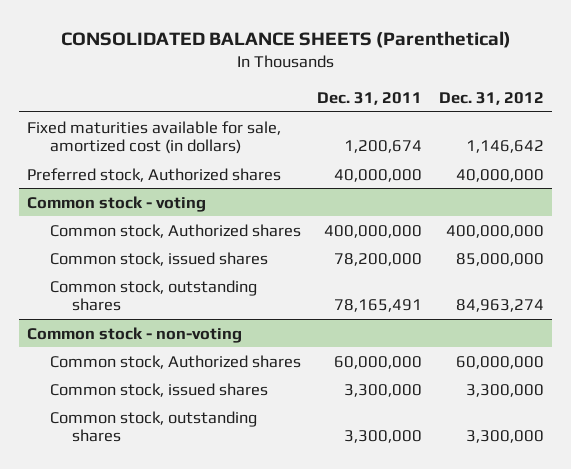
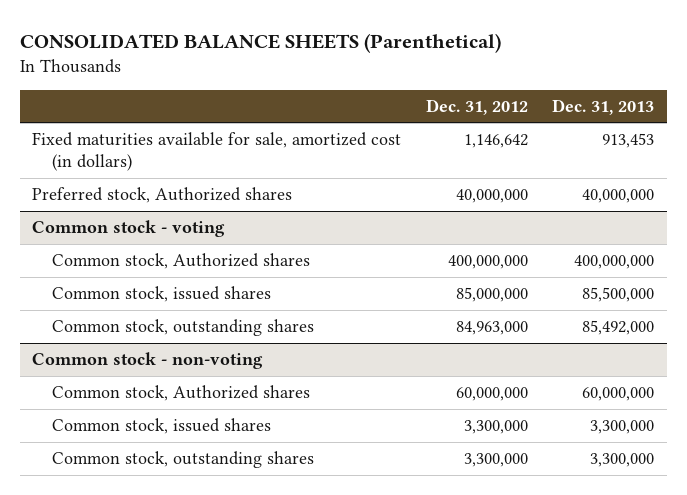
- | Dec. 31, 2011 | Dec. 31, 2012
+ | Dec. 31, 2012 | Dec. 31, 2013
@ Common stock - voting
- Common stock, outstanding shares | 78,165,491 | 84,963,274
+ Common stock, outstanding shares | 84,963,000 | 85,492,000

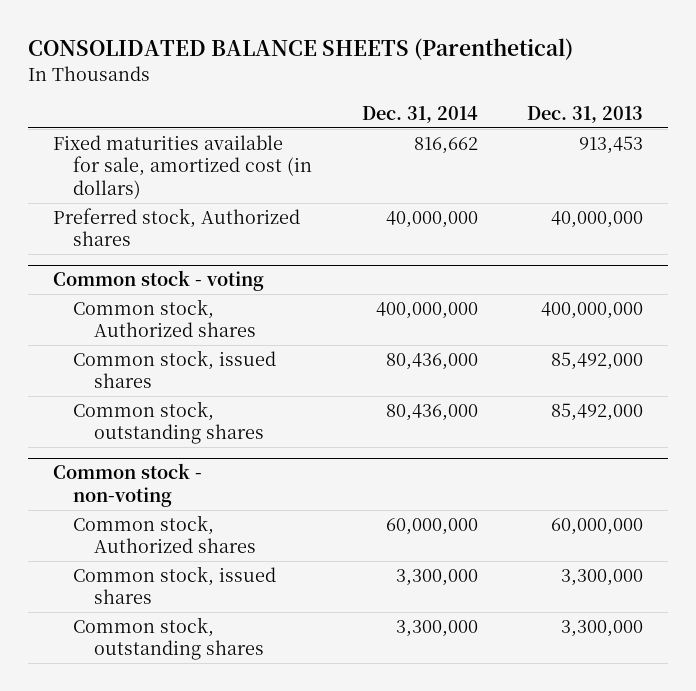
- | Dec. 31, 2012 | Dec. 31, 2013
+ | Dec. 31, 2014 | Dec. 31, 2013
@ Common stock - voting
- Common stock, issued shares | 85,000,000 | 85,500,000
+ Common stock, issued shares | 80,436,000 | 85,492,000

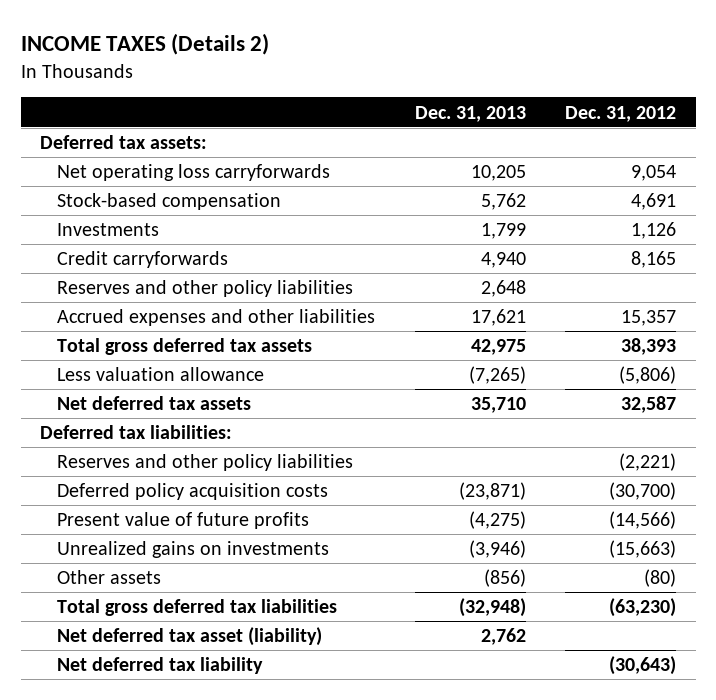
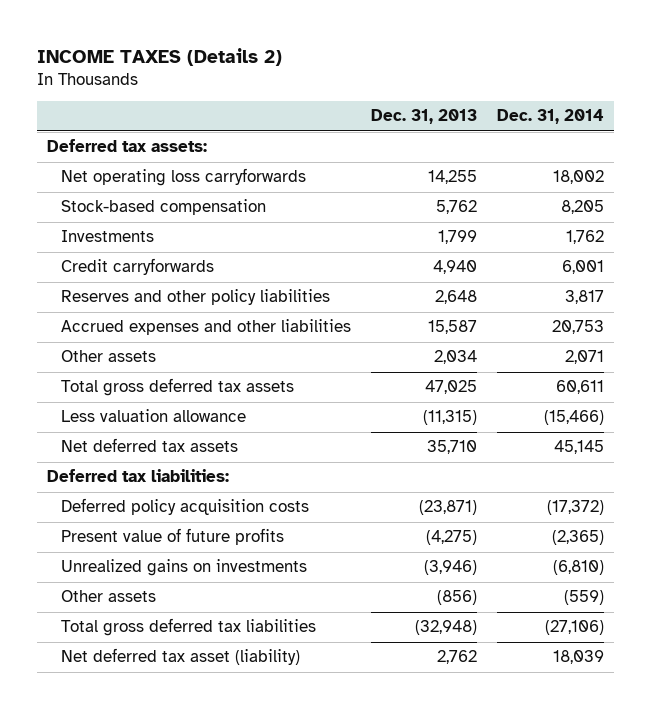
- | Dec. 31, 2013 | Dec. 31, 2012
+ | Dec. 31, 2013 | Dec. 31, 2014
- Net operating loss carryforwards | 10,205 | 9,054
+ Net operating loss carryforwards | 14,255 | 18,002
- Accrued expenses and other liabilities | 17,621 | 15,357
- Total gross deferred tax assets | 42,975 | 38,393
- Less valuation allowance | (7,265) | (5,806)
+ Accrued expenses and other liabilities | 15,587 | 20,753
+ Other assets | 2,034 | 2,071
+ Total gross deferred tax assets | 47,025 | 60,611
+ Less valuation allowance | (11,315) | (15,466)
- Reserves and other policy liabilities | | (2,221)
- Net deferred tax liability | | (30,643)

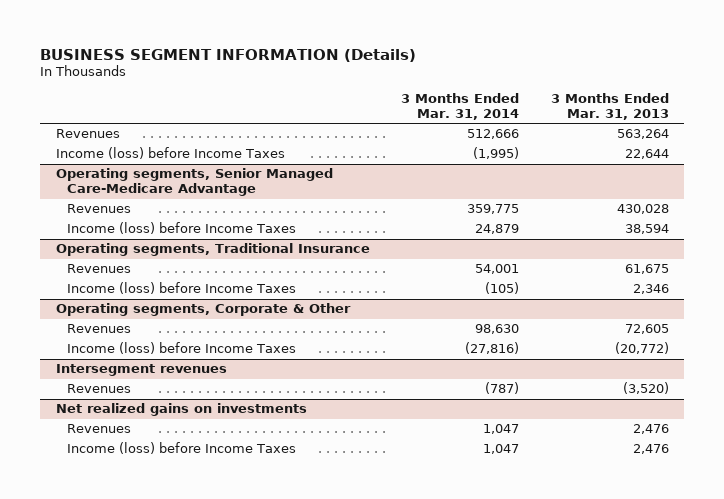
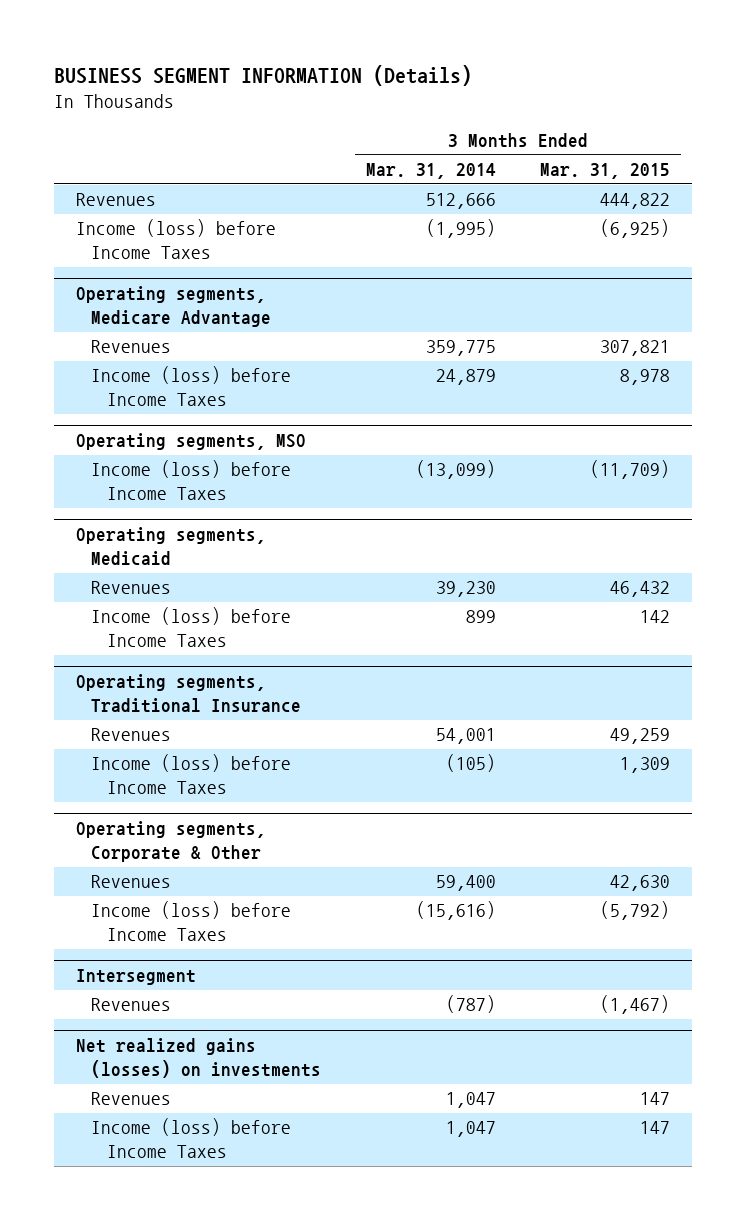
- | 3 Months Ended Mar. 31, 2014 | 3 Months Ended Mar. 31, 2013
+ | 3 Months Ended Mar. 31, 2014 | 3 Months Ended Mar. 31, 2015
- Operating segments, Senior Managed Care-Medicare Advantage
+ Operating segments, Medicare Advantage
+ Operating segments, MSO
+ Income (loss) before Income Taxes | (13,099) | (11,709)
+ Operating segments, Medicaid
+ Revenues | 39,230 | 46,432
+ Income (loss) before Income Taxes | 899 | 142
@ Operating segments, Corporate & Other
- Revenues | 98,630 | 72,605
- Income (loss) before Income Taxes | (27,816) | (20,772)
- Intersegment revenues
@ Operating segments, Corporate & Other
+ Revenues | 59,400 | 42,630
+ Income (loss) before Income Taxes | (15,616) | (5,792)
+ Intersegment
- Net realized gains on investments
+ Net realized gains (losses) on investments

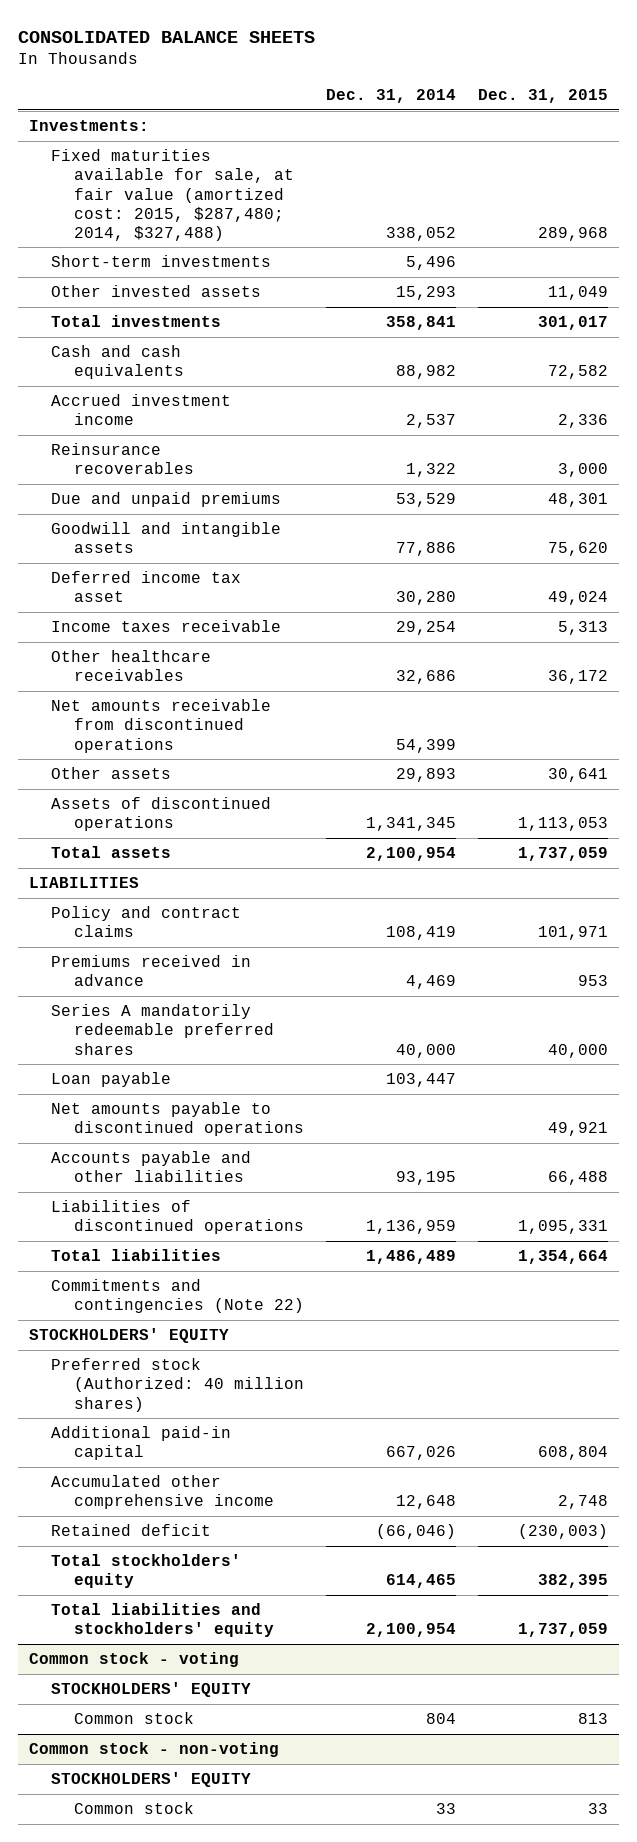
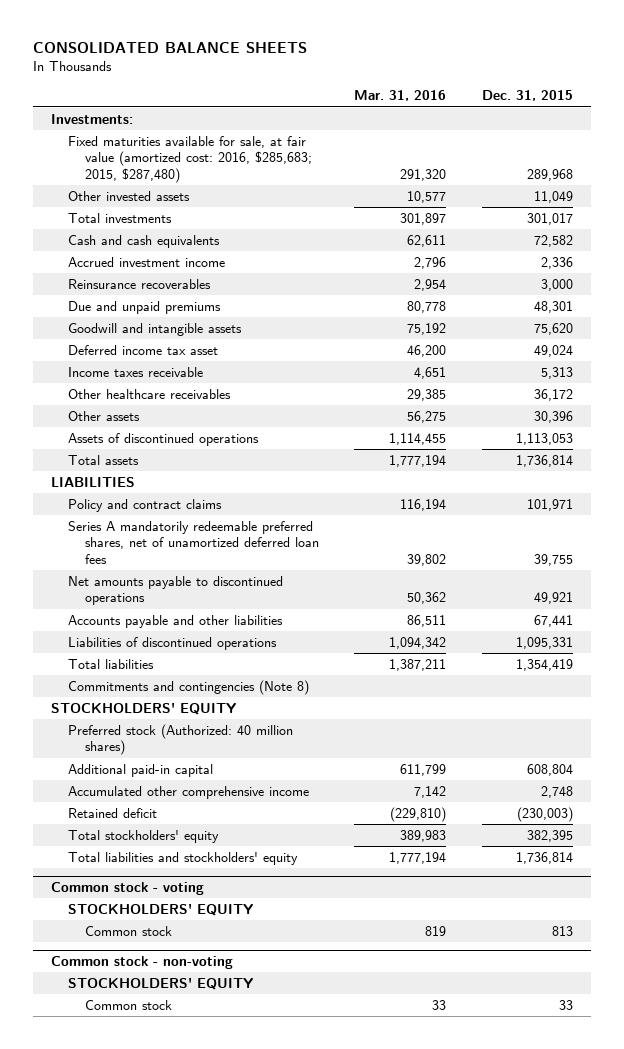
- | Dec. 31, 2014 | Dec. 31, 2015
+ | Mar. 31, 2016 | Dec. 31, 2015
- Fixed maturities available for sale, at fair value (amortized cost: 2015, $287,480; 2014, $327,488) | 338,052 | 289,968
- Short-term investments | 5,496 |
+ Fixed maturities available for sale, at fair value (amortized cost: 2016, $285,683; 2015, $287,480) | 291,320 | 289,968
- Net amounts receivable from discontinued operations | 54,399 |
- Other assets | 29,893 | 30,641
+ Other assets | 56,275 | 30,396
- Total assets | 2,100,954 | 1,737,059
+ Total assets | 1,777,194 | 1,736,814
- Premiums received in advance | 4,469 | 953
- Series A mandatorily redeemable preferred shares | 40,000 | 40,000
- Loan payable | 103,447 |
+ Series A mandatorily redeemable preferred shares, net of unamortized deferred loan fees | 39,802 | 39,755
- Accounts payable and other liabilities | 93,195 | 66,488
+ Accounts payable and other liabilities | 86,511 | 67,441
- Total liabilities | 1,486,489 | 1,354,664
- Commitments and contingencies (Note 22)
+ Total liabilities | 1,387,211 | 1,354,419
+ Commitments and contingencies (Note 8)
- Total liabilities and stockholders' equity | 2,100,954 | 1,737,059
+ Total liabilities and stockholders' equity | 1,777,194 | 1,736,814

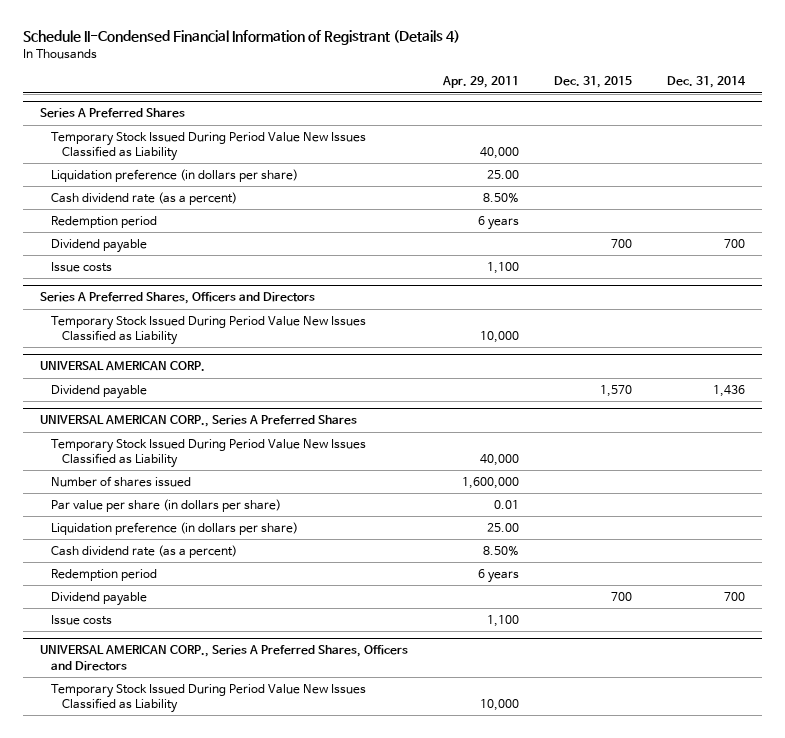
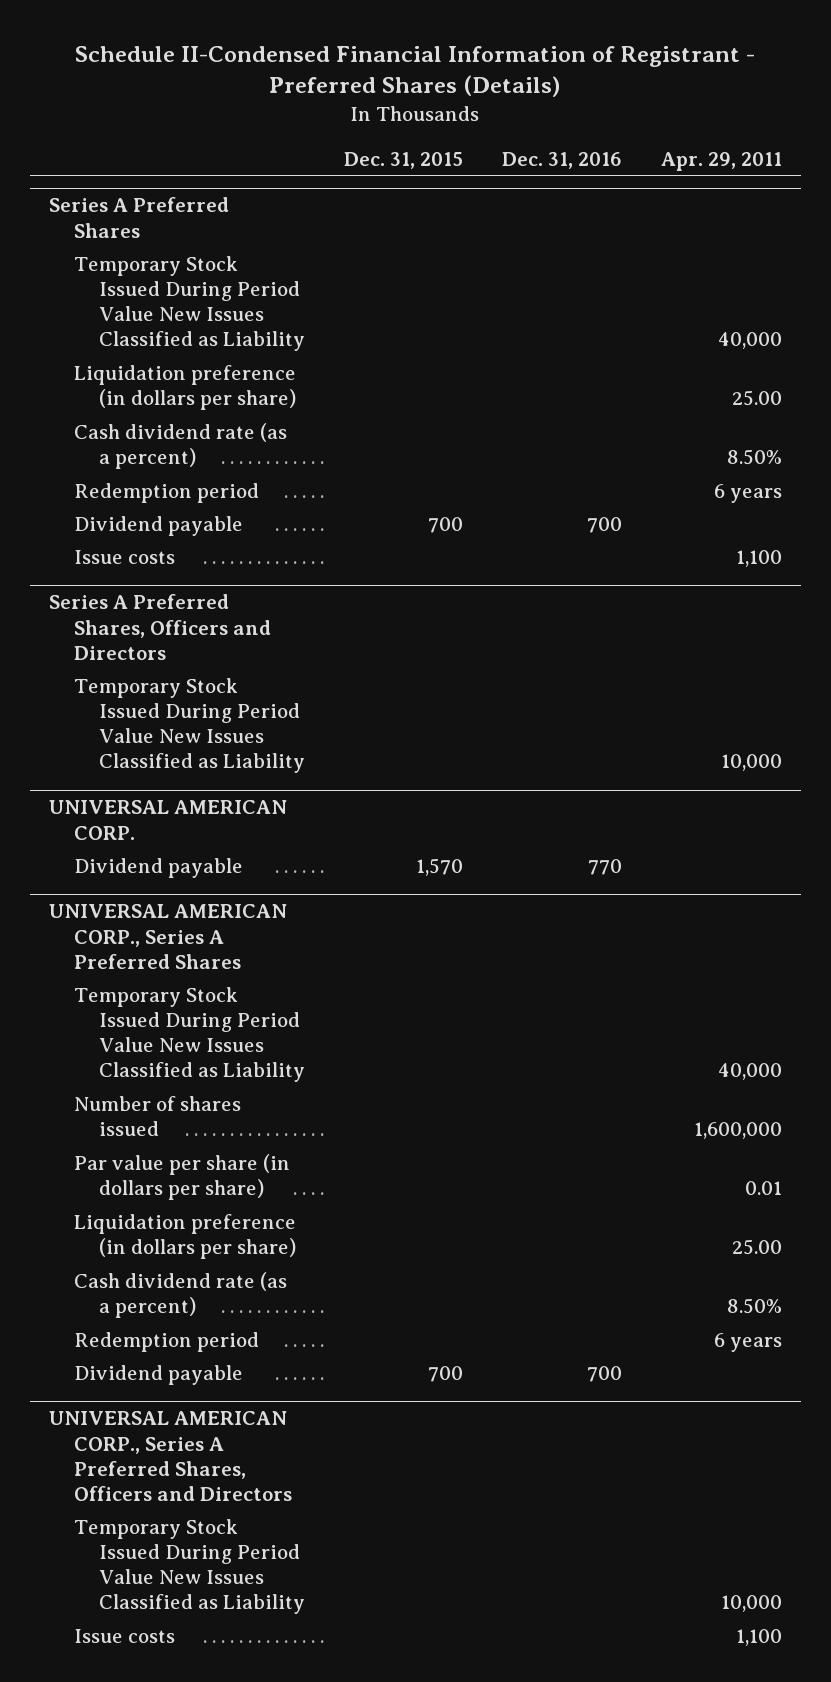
- Schedule II-Condensed Financial Information of Registrant (Details 4)
+ Schedule II-Condensed Financial Information of Registrant - Preferred Shares (Details)
- | Apr. 29, 2011 | Dec. 31, 2015 | Dec. 31, 2014
+ | Dec. 31, 2015 | Dec. 31, 2016 | Apr. 29, 2011
@ UNIVERSAL AMERICAN CORP., Series A Preferred Shares
- Issue costs | 1,100 | |
@ UNIVERSAL AMERICAN CORP., Series A Preferred Shares, Officers and Directors
+ Issue costs | | | 1,100

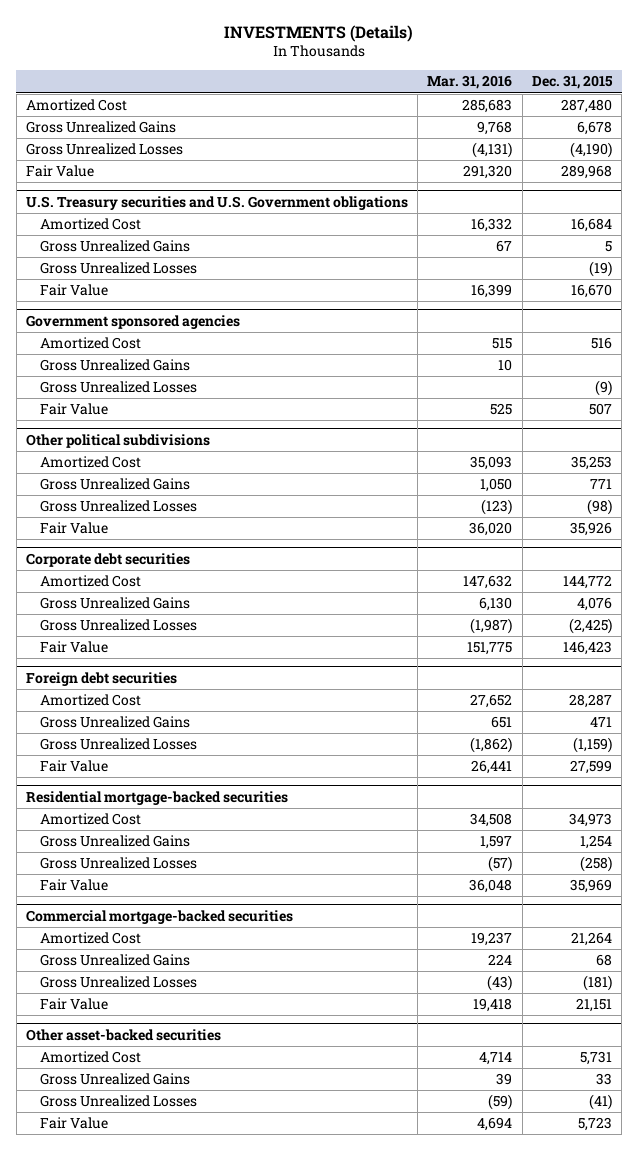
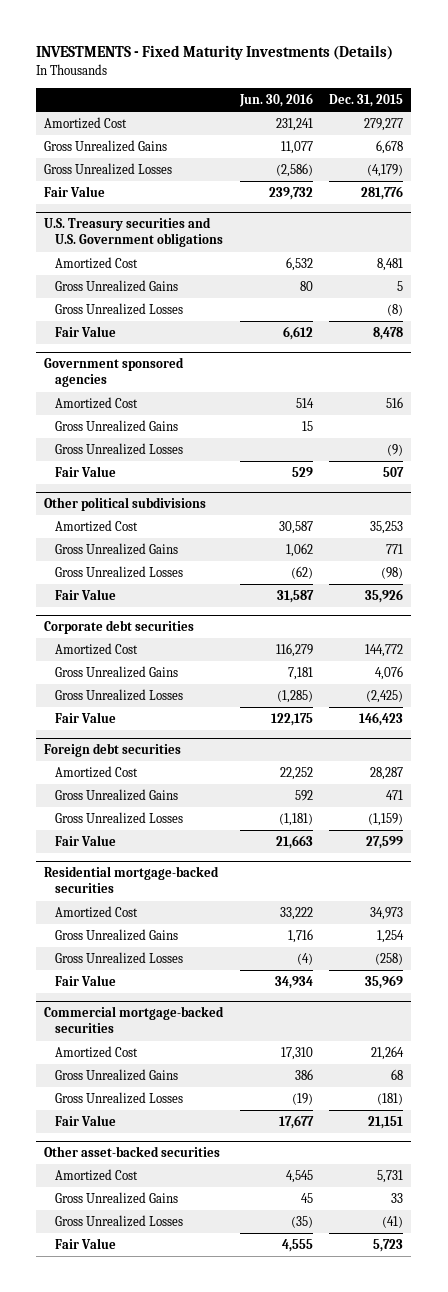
- INVESTMENTS (Details)
+ INVESTMENTS - Fixed Maturity Investments (Details)
- | Mar. 31, 2016 | Dec. 31, 2015
+ | Jun. 30, 2016 | Dec. 31, 2015
- Amortized Cost | 285,683 | 287,480
+ Amortized Cost | 231,241 | 279,277
- Gross Unrealized Losses | (4,131) | (4,190)
- Fair Value | 291,320 | 289,968
+ Gross Unrealized Losses | (2,586) | (4,179)
+ Fair Value | 239,732 | 281,776
@ U.S. Treasury securities and U.S. Government obligations
- Amortized Cost | 16,332 | 16,684
+ Amortized Cost | 6,532 | 8,481
- Gross Unrealized Losses | | (19)
- Fair Value | 16,399 | 16,670
+ Gross Unrealized Losses | | (8)
+ Fair Value | 6,612 | 8,478

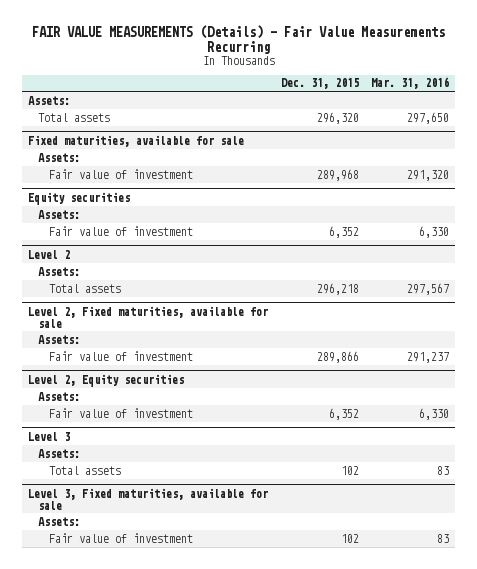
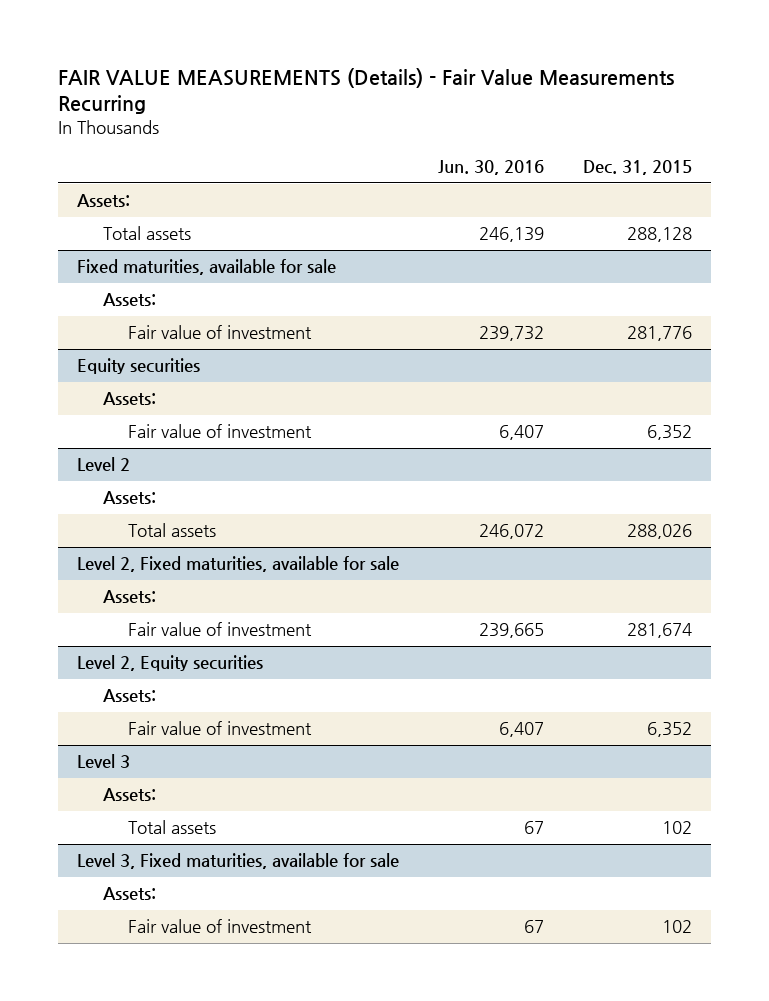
- | Dec. 31, 2015 | Mar. 31, 2016
+ | Jun. 30, 2016 | Dec. 31, 2015
- Total assets | 296,320 | 297,650
+ Total assets | 246,139 | 288,128
@ Fixed maturities, available for sale
- Fair value of investment | 289,968 | 291,320
+ Fair value of investment | 239,732 | 281,776
@ Level 2
- Total assets | 296,218 | 297,567
+ Total assets | 246,072 | 288,026
@ Level 2, Fixed maturities, available for sale
- Fair value of investment | 289,866 | 291,237
+ Fair value of investment | 239,665 | 281,674

